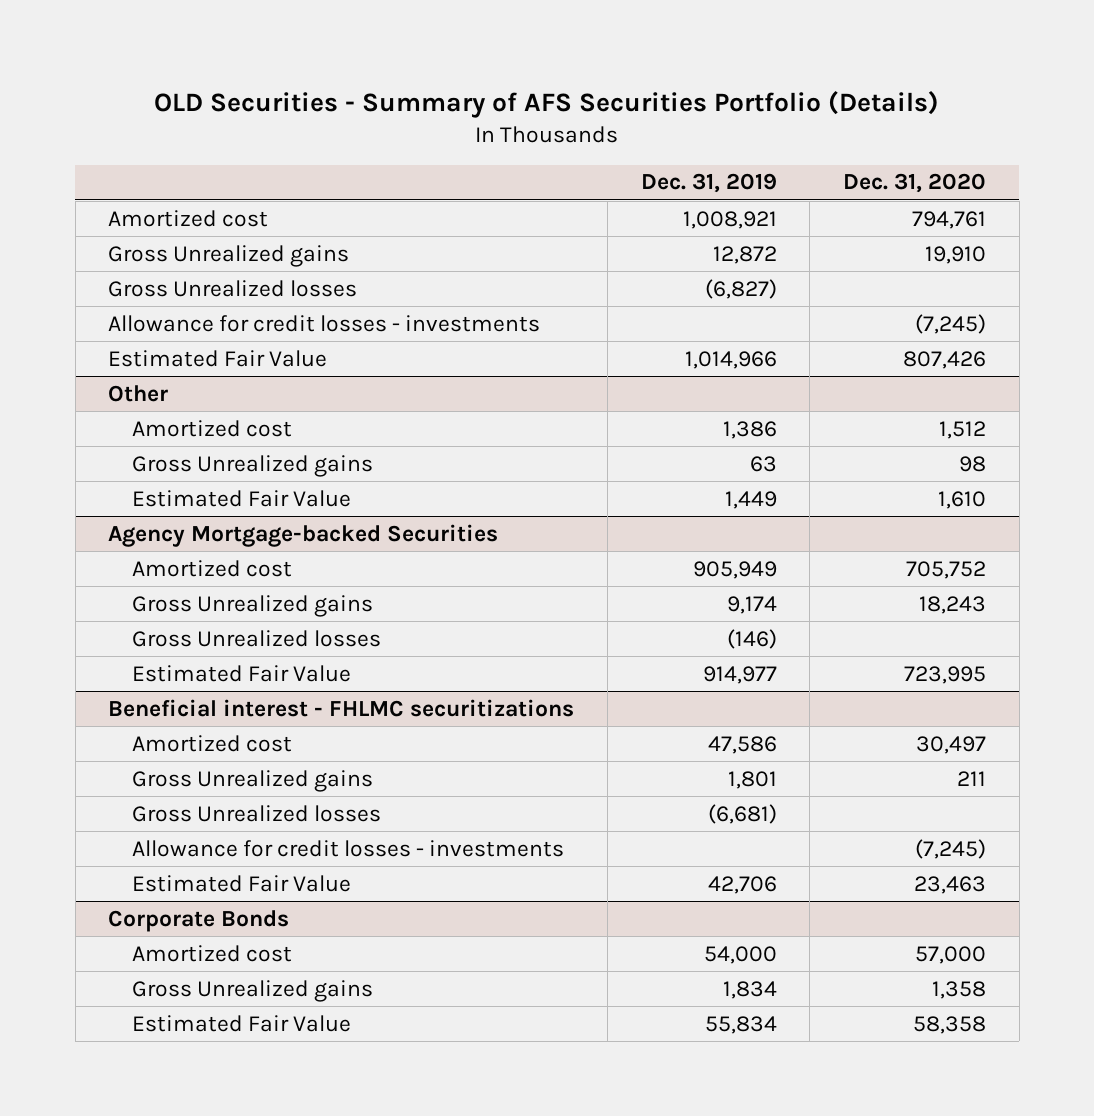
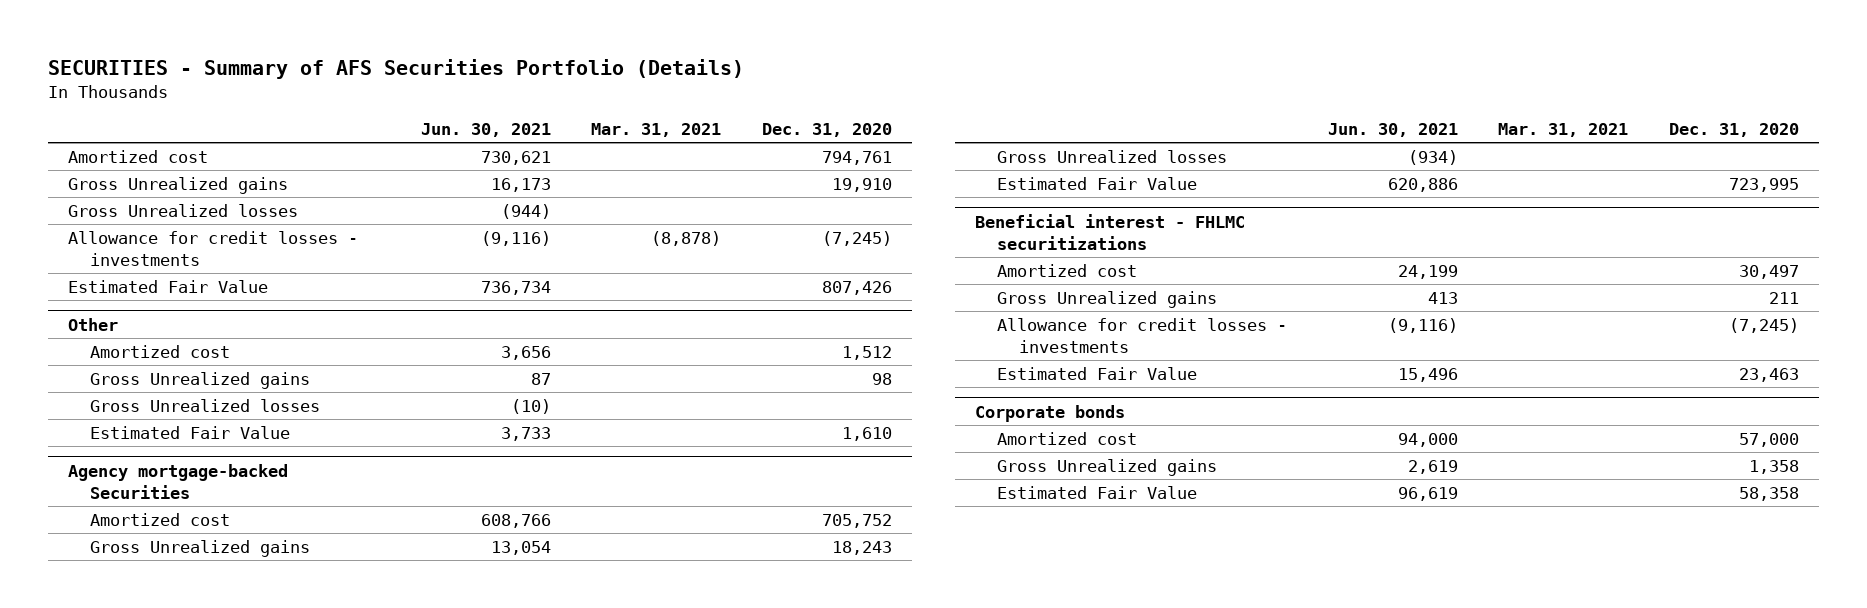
- OLD Securities - Summary of AFS Securities Portfolio (Details)
+ SECURITIES - Summary of AFS Securities Portfolio (Details)
- | Dec. 31, 2019 | Dec. 31, 2020
+ | Jun. 30, 2021 | Mar. 31, 2021 | Dec. 31, 2020
@ Other
+ Gross Unrealized losses | (10) | |
- Agency Mortgage-backed Securities
+ Agency mortgage-backed Securities
@ Beneficial interest - FHLMC securitizations
- Gross Unrealized losses | (6,681) |
- Corporate Bonds
+ Corporate bonds

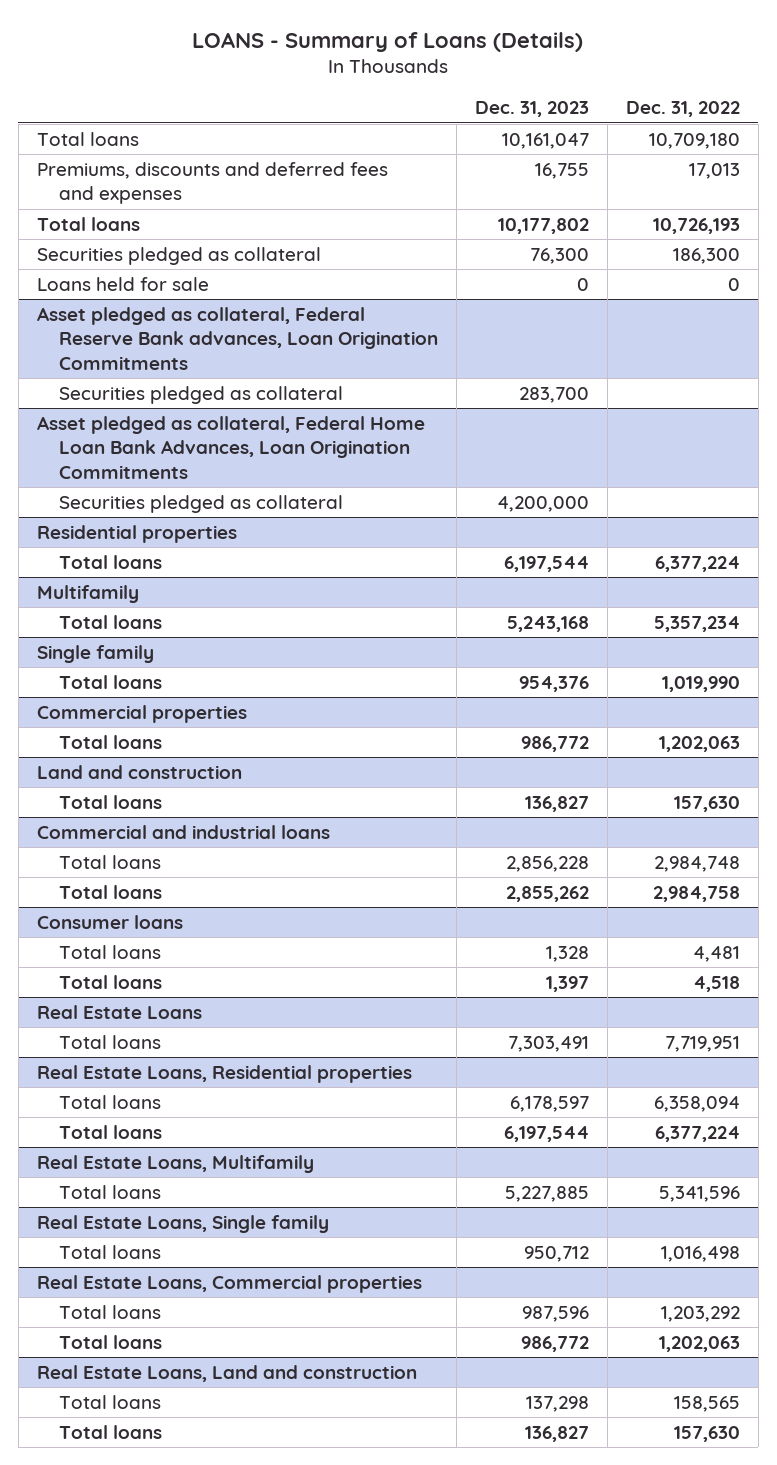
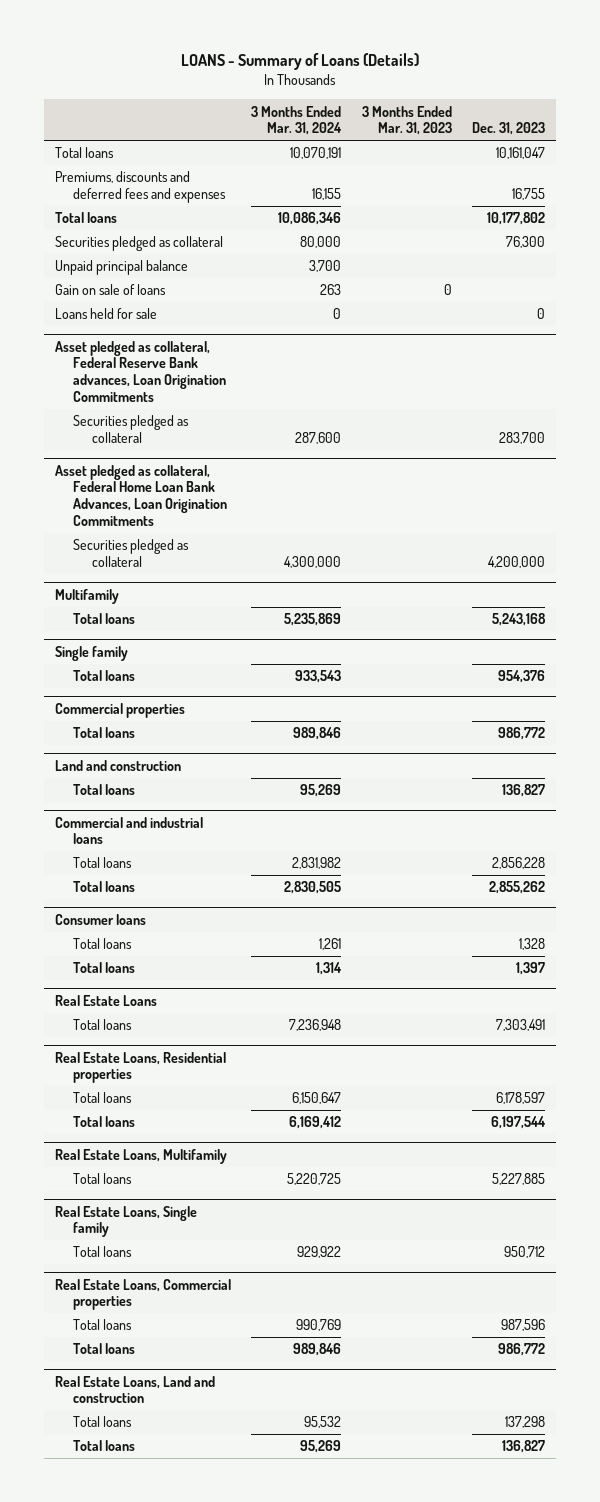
- | Dec. 31, 2023 | Dec. 31, 2022
+ | 3 Months Ended Mar. 31, 2024 | 3 Months Ended Mar. 31, 2023 | Dec. 31, 2023
+ Unpaid principal balance | 3,700 | |
+ Gain on sale of loans | 263 | 0 |
- Residential properties
- Total loans | 6,197,544 | 6,377,224

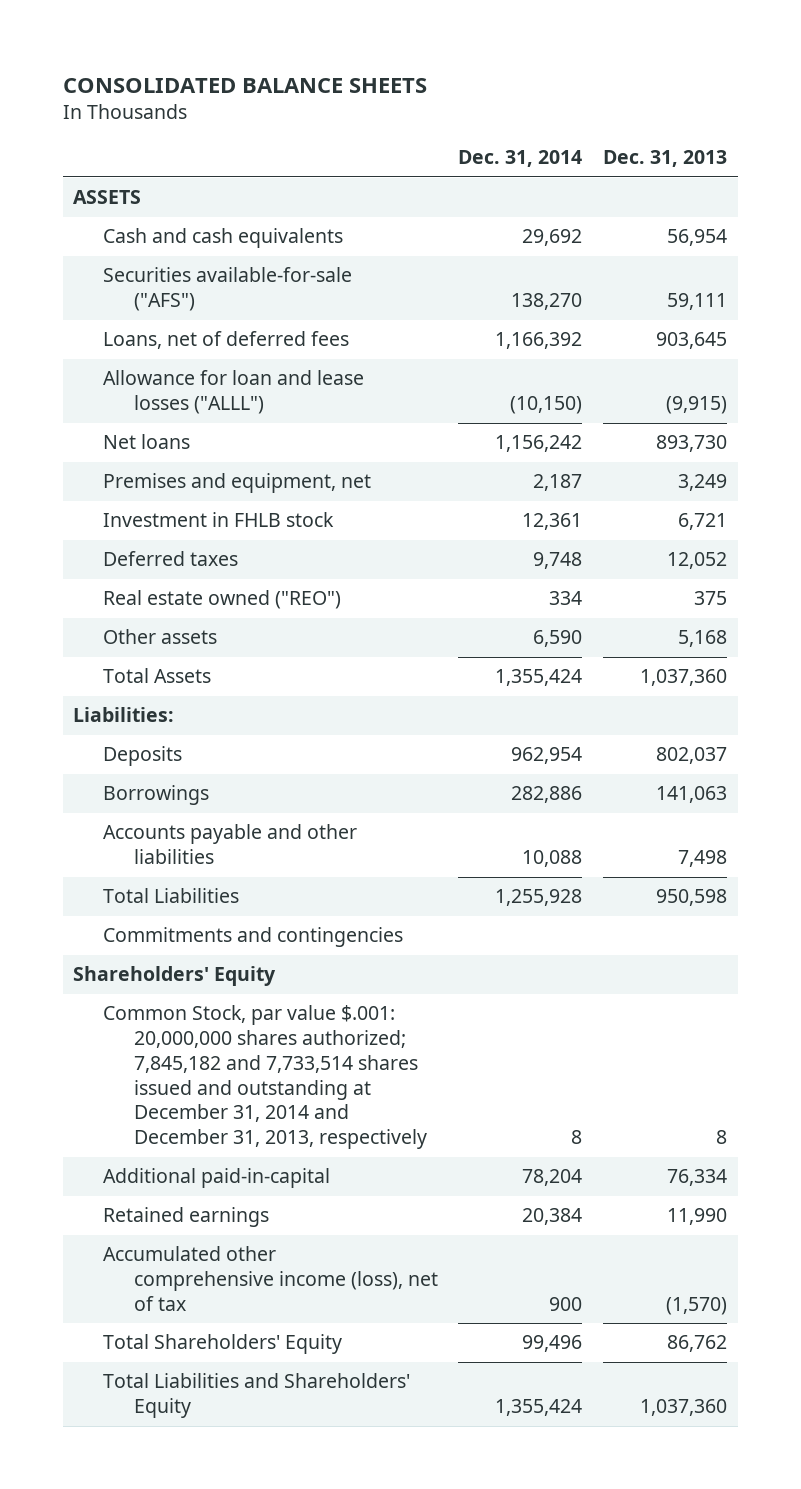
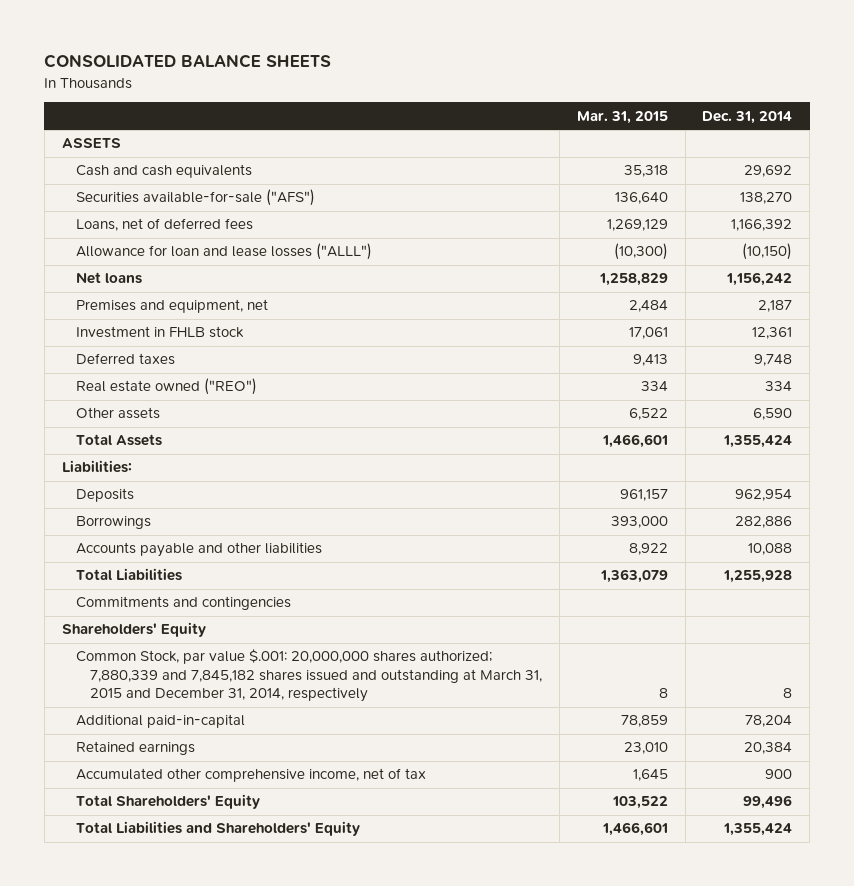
- | Dec. 31, 2014 | Dec. 31, 2013
+ | Mar. 31, 2015 | Dec. 31, 2014
- Common Stock, par value $.001: 20,000,000 shares authorized; 7,845,182 and 7,733,514 shares issued and outstanding at December 31, 2014 and December 31, 2013, respectively | 8 | 8
+ Common Stock, par value $.001: 20,000,000 shares authorized; 7,880,339 and 7,845,182 shares issued and outstanding at March 31, 2015 and December 31, 2014, respectively | 8 | 8
- Accumulated other comprehensive income (loss), net of tax | 900 | (1,570)
+ Accumulated other comprehensive income, net of tax | 1,645 | 900

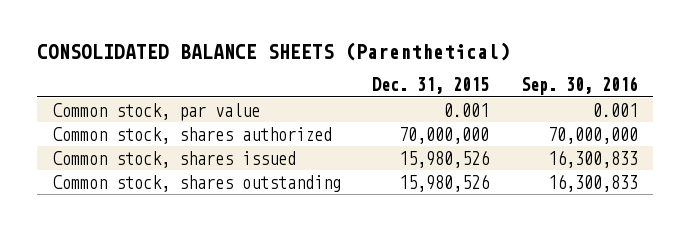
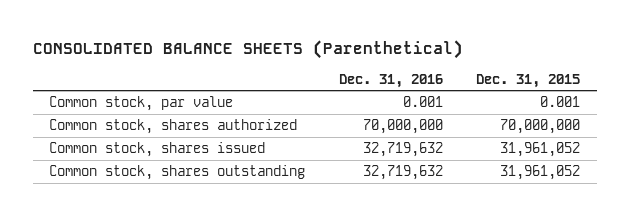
- | Dec. 31, 2015 | Sep. 30, 2016
+ | Dec. 31, 2016 | Dec. 31, 2015
- Common stock, shares issued | 15,980,526 | 16,300,833
- Common stock, shares outstanding | 15,980,526 | 16,300,833
+ Common stock, shares issued | 32,719,632 | 31,961,052
+ Common stock, shares outstanding | 32,719,632 | 31,961,052

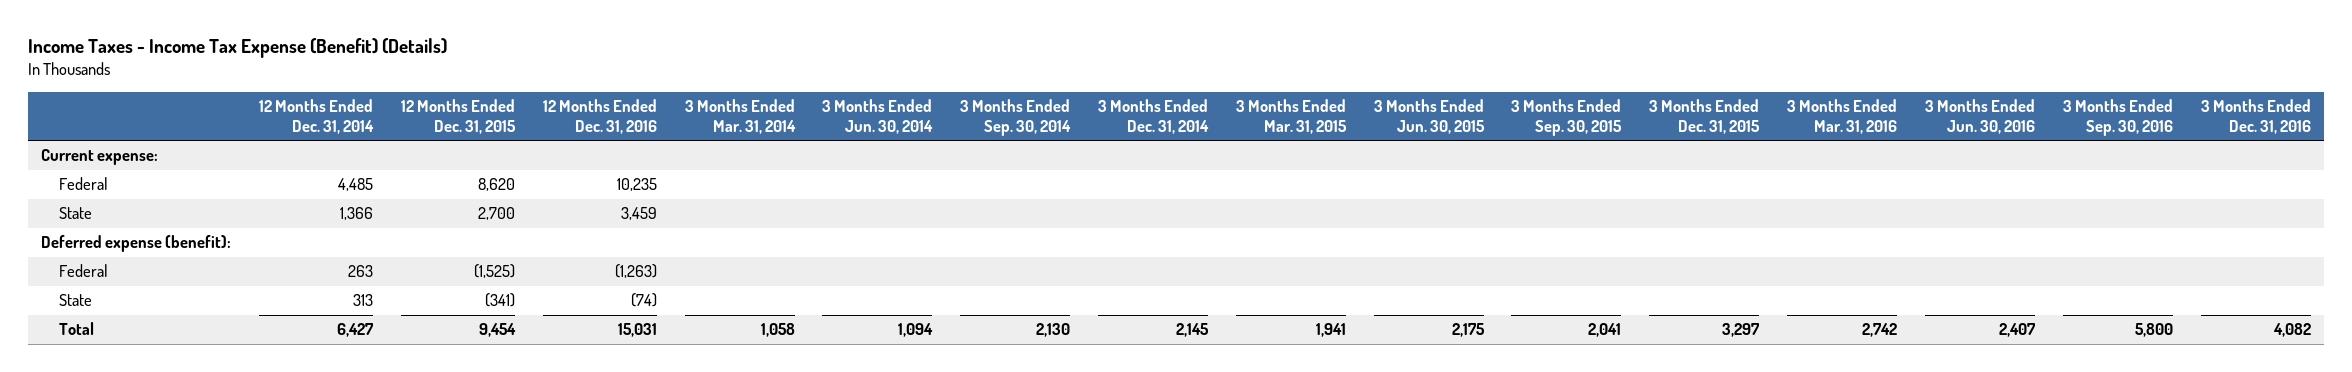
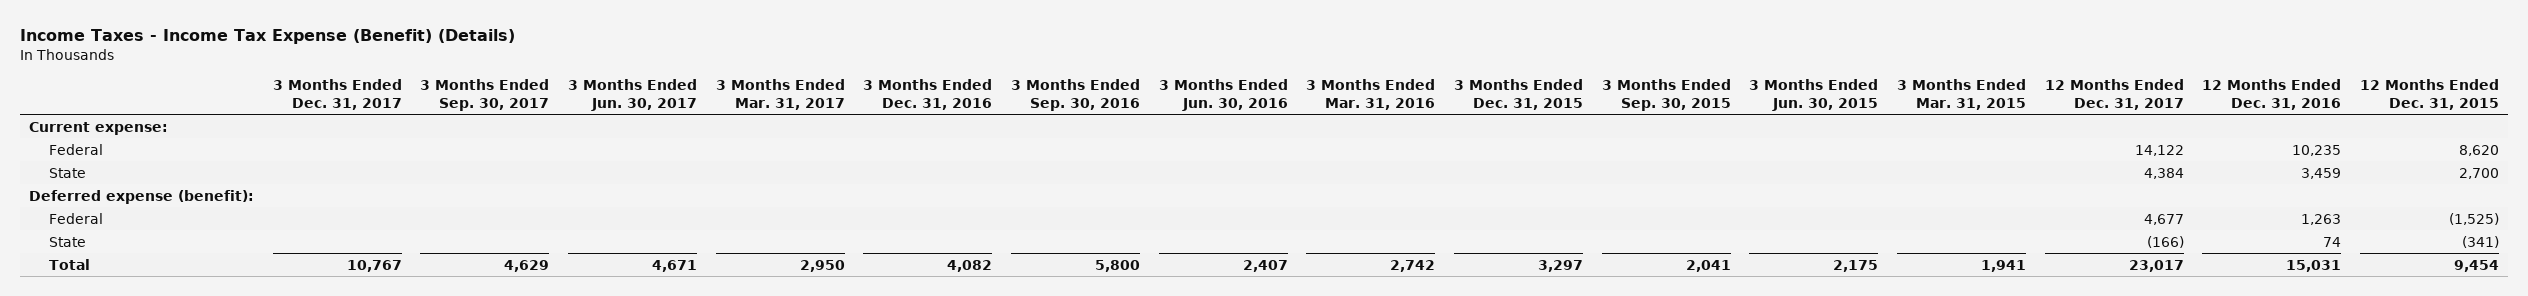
- | 12 Months Ended Dec. 31, 2014 | 12 Months Ended Dec. 31, 2015 | 12 Months Ended Dec. 31, 2016 | 3 Months Ended Mar. 31, 2014 | 3 Months Ended Jun. 30, 2014 | 3 Months Ended Sep. 30, 2014 | 3 Months Ended Dec. 31, 2014 | 3 Months Ended Mar. 31, 2015 | 3 Months Ended Jun. 30, 2015 | 3 Months Ended Sep. 30, 2015 | 3 Months Ended Dec. 31, 2015 | 3 Months Ended Mar. 31, 2016 | 3 Months Ended Jun. 30, 2016 | 3 Months Ended Sep. 30, 2016 | 3 Months Ended Dec. 31, 2016
+ | 3 Months Ended Dec. 31, 2017 | 3 Months Ended Sep. 30, 2017 | 3 Months Ended Jun. 30, 2017 | 3 Months Ended Mar. 31, 2017 | 3 Months Ended Dec. 31, 2016 | 3 Months Ended Sep. 30, 2016 | 3 Months Ended Jun. 30, 2016 | 3 Months Ended Mar. 31, 2016 | 3 Months Ended Dec. 31, 2015 | 3 Months Ended Sep. 30, 2015 | 3 Months Ended Jun. 30, 2015 | 3 Months Ended Mar. 31, 2015 | 12 Months Ended Dec. 31, 2017 | 12 Months Ended Dec. 31, 2016 | 12 Months Ended Dec. 31, 2015
- Federal | 263 | (1,525) | (1,263) | | | | | | | | | | | |
- State | 313 | (341) | (74) | | | | | | | | | | | |
+ Federal | | | | | | | | | | | | | 4,677 | 1,263 | (1,525)
+ State | | | | | | | | | | | | | (166) | 74 | (341)

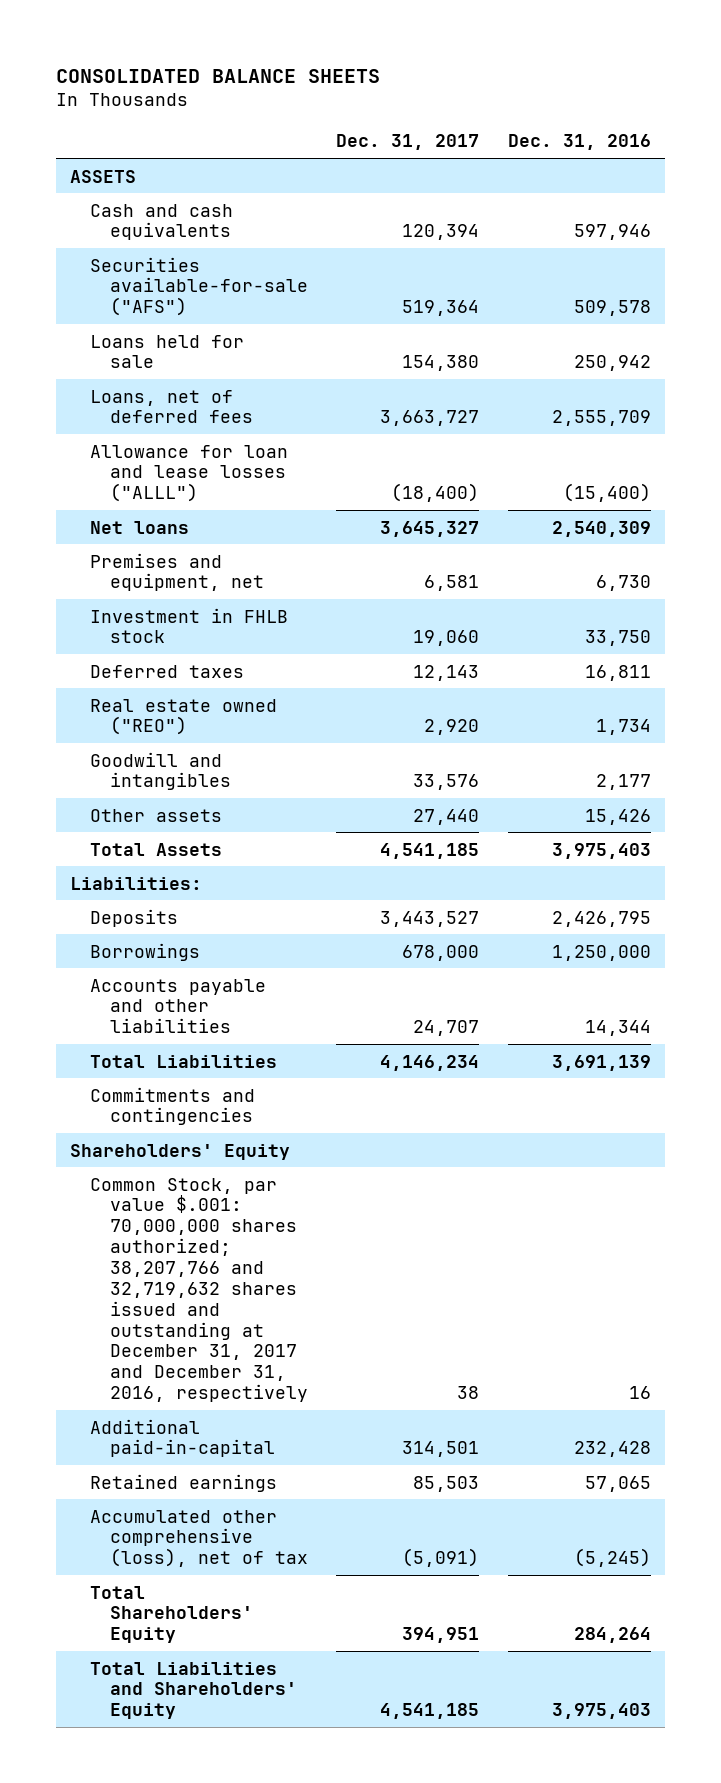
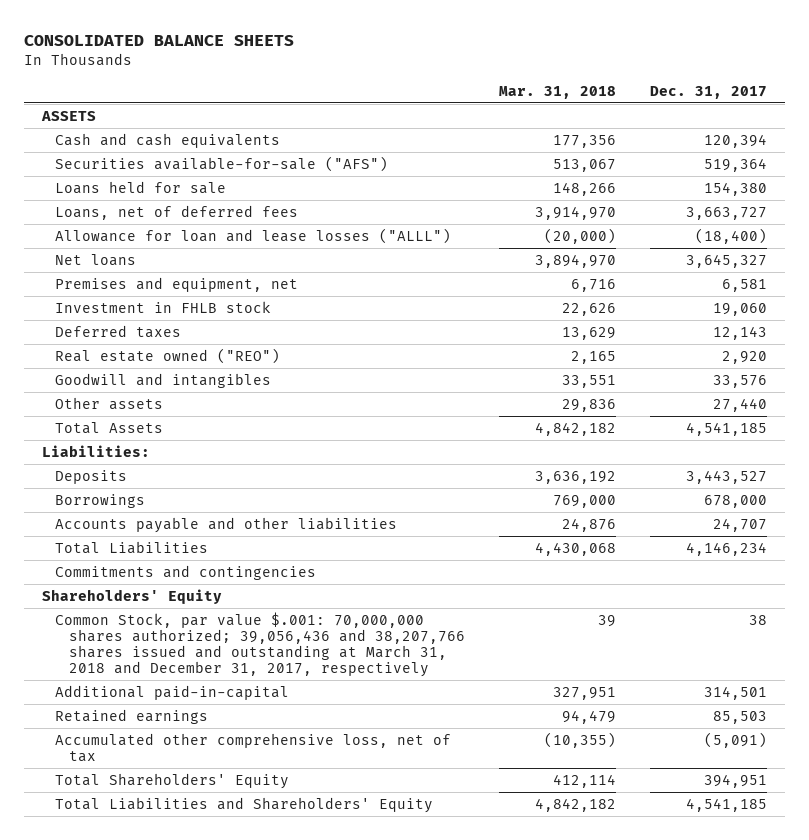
- | Dec. 31, 2017 | Dec. 31, 2016
+ | Mar. 31, 2018 | Dec. 31, 2017
- Common Stock, par value $.001: 70,000,000 shares authorized; 38,207,766 and 32,719,632 shares issued and outstanding at December 31, 2017 and December 31, 2016, respectively | 38 | 16
+ Common Stock, par value $.001: 70,000,000 shares authorized; 39,056,436 and 38,207,766 shares issued and outstanding at March 31, 2018 and December 31, 2017, respectively | 39 | 38
- Accumulated other comprehensive (loss), net of tax | (5,091) | (5,245)
+ Accumulated other comprehensive loss, net of tax | (10,355) | (5,091)

